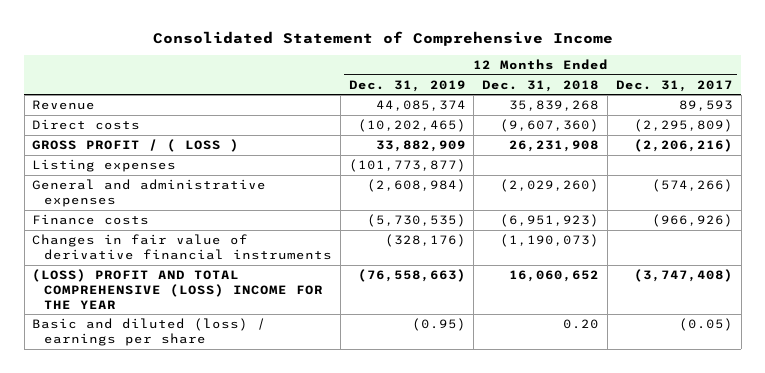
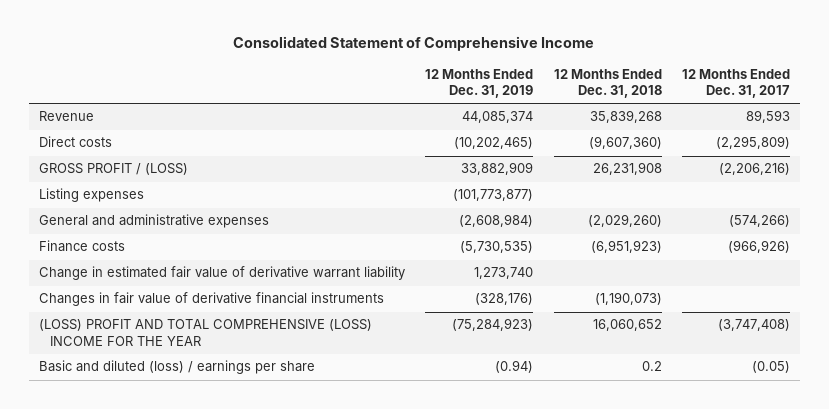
- GROSS PROFIT / ( LOSS ) | 33,882,909 | 26,231,908 | (2,206,216)
+ GROSS PROFIT / (LOSS) | 33,882,909 | 26,231,908 | (2,206,216)
+ Change in estimated fair value of derivative warrant liability | 1,273,740 | |
- (LOSS) PROFIT AND TOTAL COMPREHENSIVE (LOSS) INCOME FOR THE YEAR | (76,558,663) | 16,060,652 | (3,747,408)
- Basic and diluted (loss) / earnings per share | (0.95) | 0.20 | (0.05)
+ (LOSS) PROFIT AND TOTAL COMPREHENSIVE (LOSS) INCOME FOR THE YEAR | (75,284,923) | 16,060,652 | (3,747,408)
+ Basic and diluted (loss) / earnings per share | (0.94) | 0.2 | (0.05)

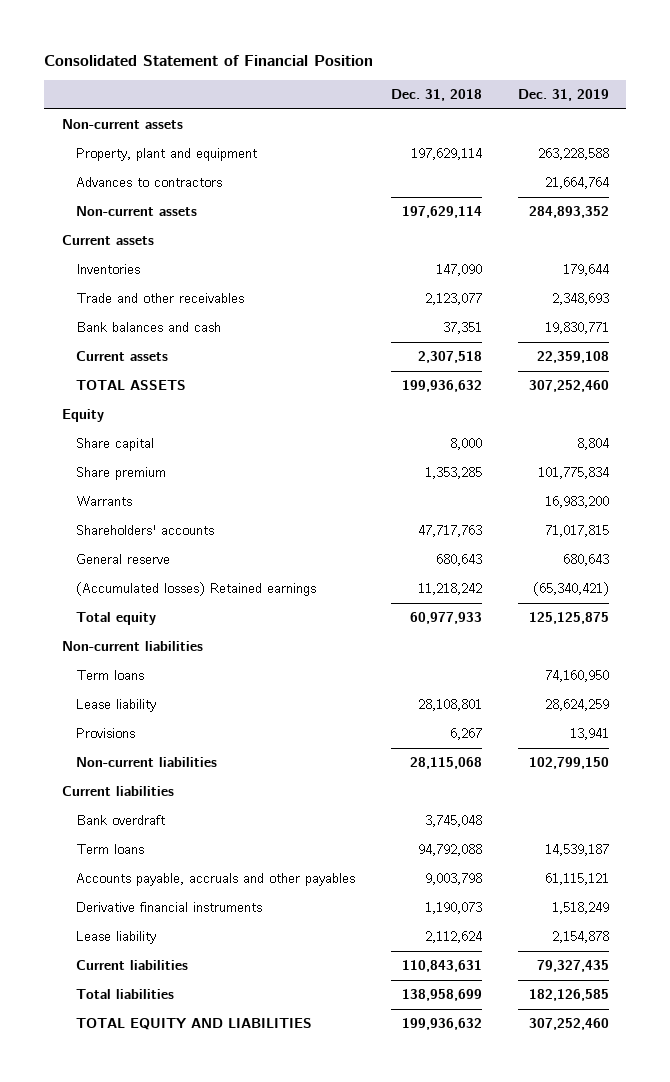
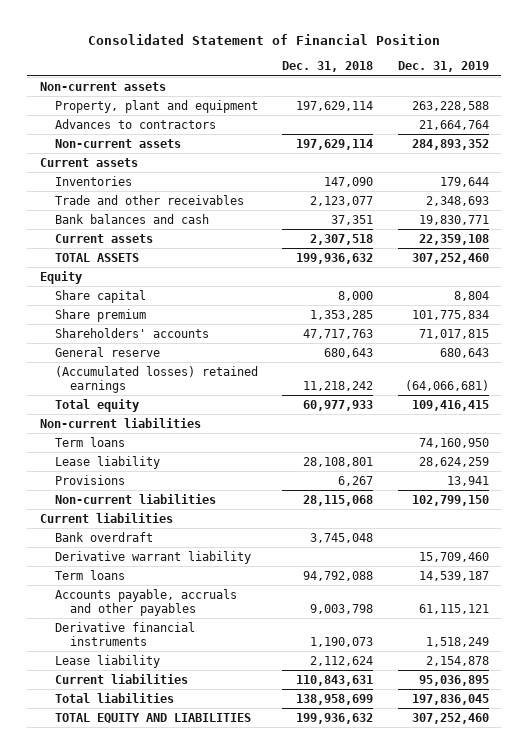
- Warrants | | 16,983,200
- (Accumulated losses) Retained earnings | 11,218,242 | (65,340,421)
- Total equity | 60,977,933 | 125,125,875
+ (Accumulated losses) retained earnings | 11,218,242 | (64,066,681)
+ Total equity | 60,977,933 | 109,416,415
+ Derivative warrant liability | | 15,709,460
- Current liabilities | 110,843,631 | 79,327,435
- Total liabilities | 138,958,699 | 182,126,585
+ Current liabilities | 110,843,631 | 95,036,895
+ Total liabilities | 138,958,699 | 197,836,045

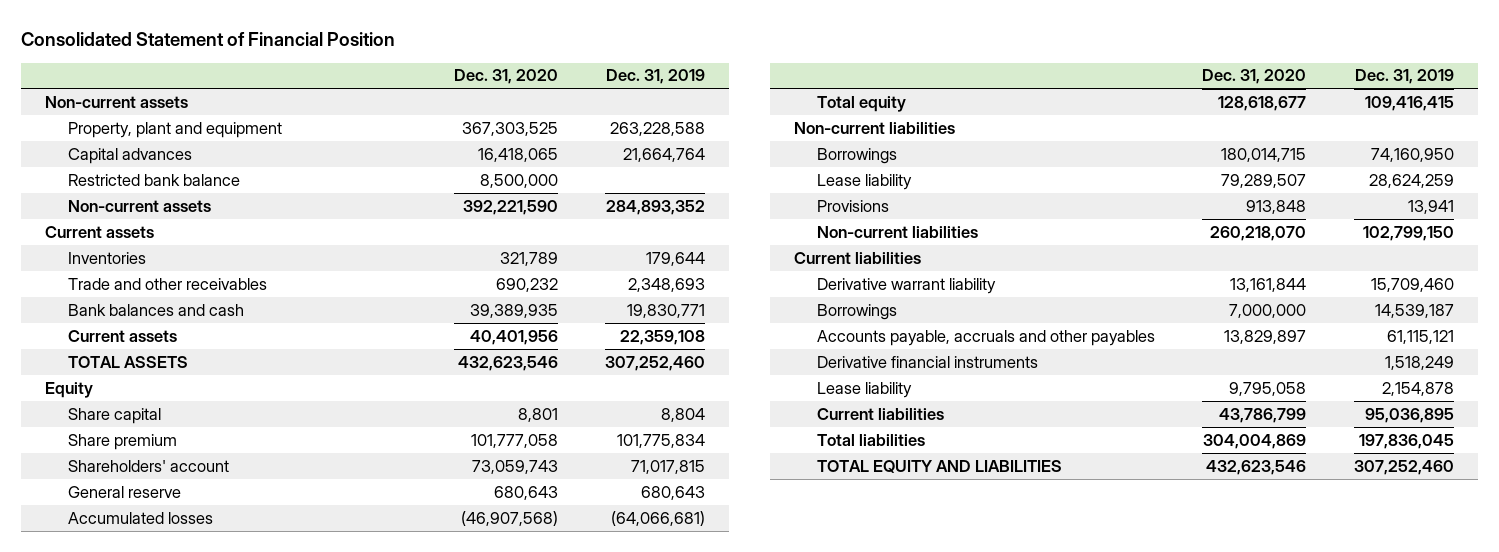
- | Dec. 31, 2018 | Dec. 31, 2019
+ | Dec. 31, 2020 | Dec. 31, 2019
- Advances to contractors | | 21,664,764
+ Capital advances | 16,418,065 | 21,664,764
+ Restricted bank balance | 8,500,000 |
- Shareholders' accounts | 47,717,763 | 71,017,815
+ Shareholders' account | 73,059,743 | 71,017,815
- (Accumulated losses) retained earnings | 11,218,242 | (64,066,681)
+ Accumulated losses | (46,907,568) | (64,066,681)
- Term loans | | 74,160,950
+ Borrowings | 180,014,715 | 74,160,950
- Bank overdraft | 3,745,048 |
- Term loans | 94,792,088 | 14,539,187
+ Borrowings | 7,000,000 | 14,539,187

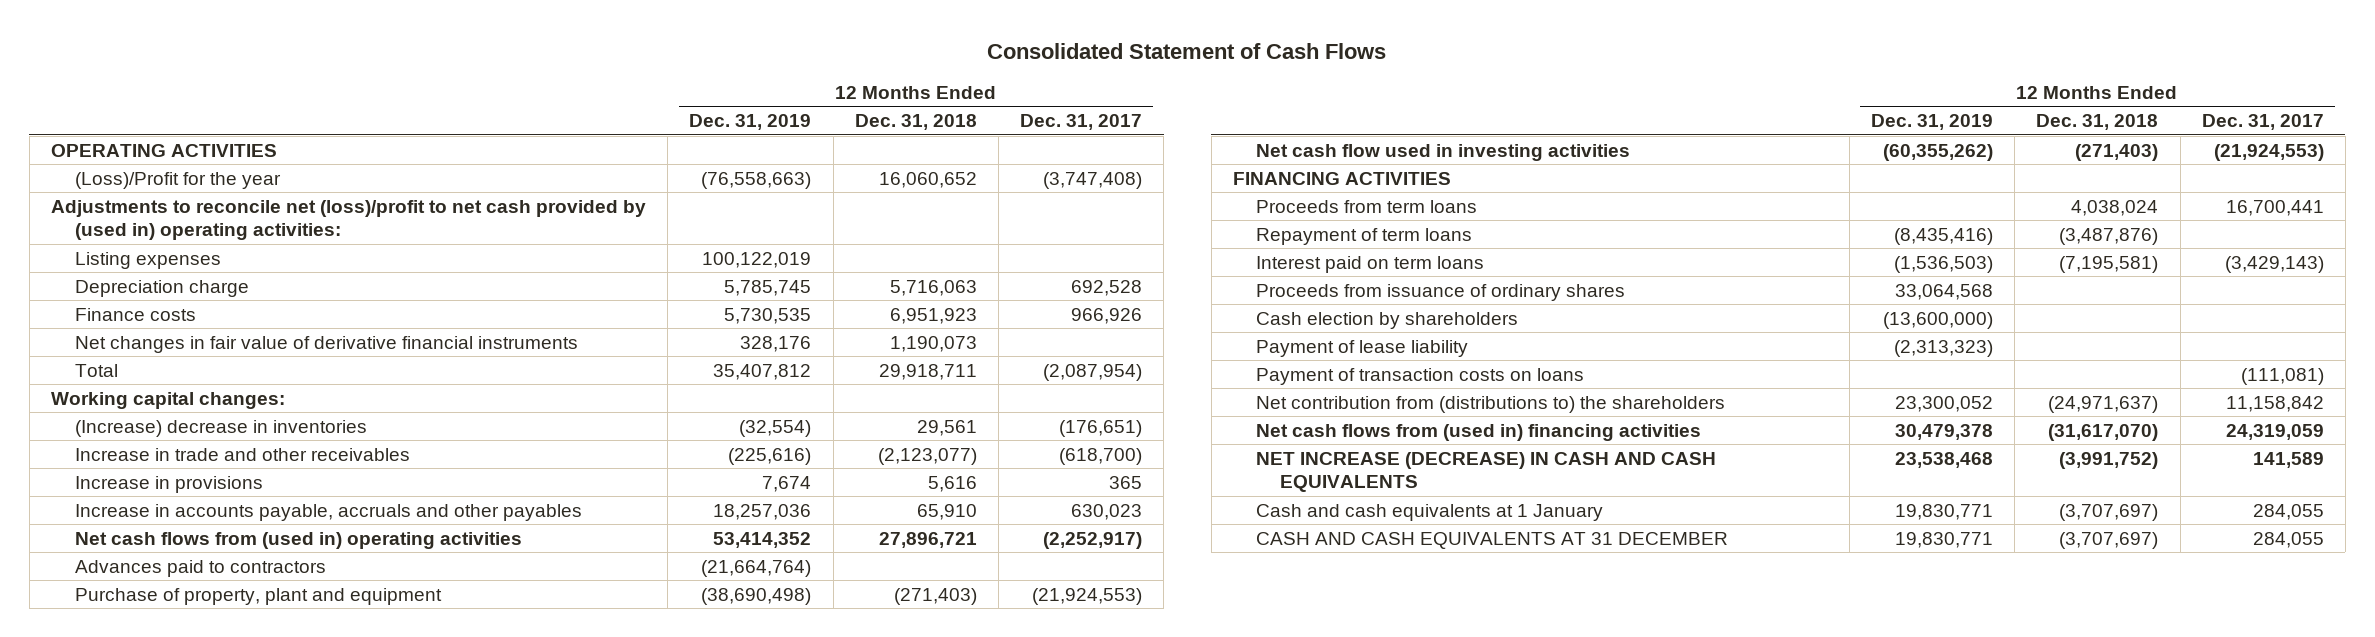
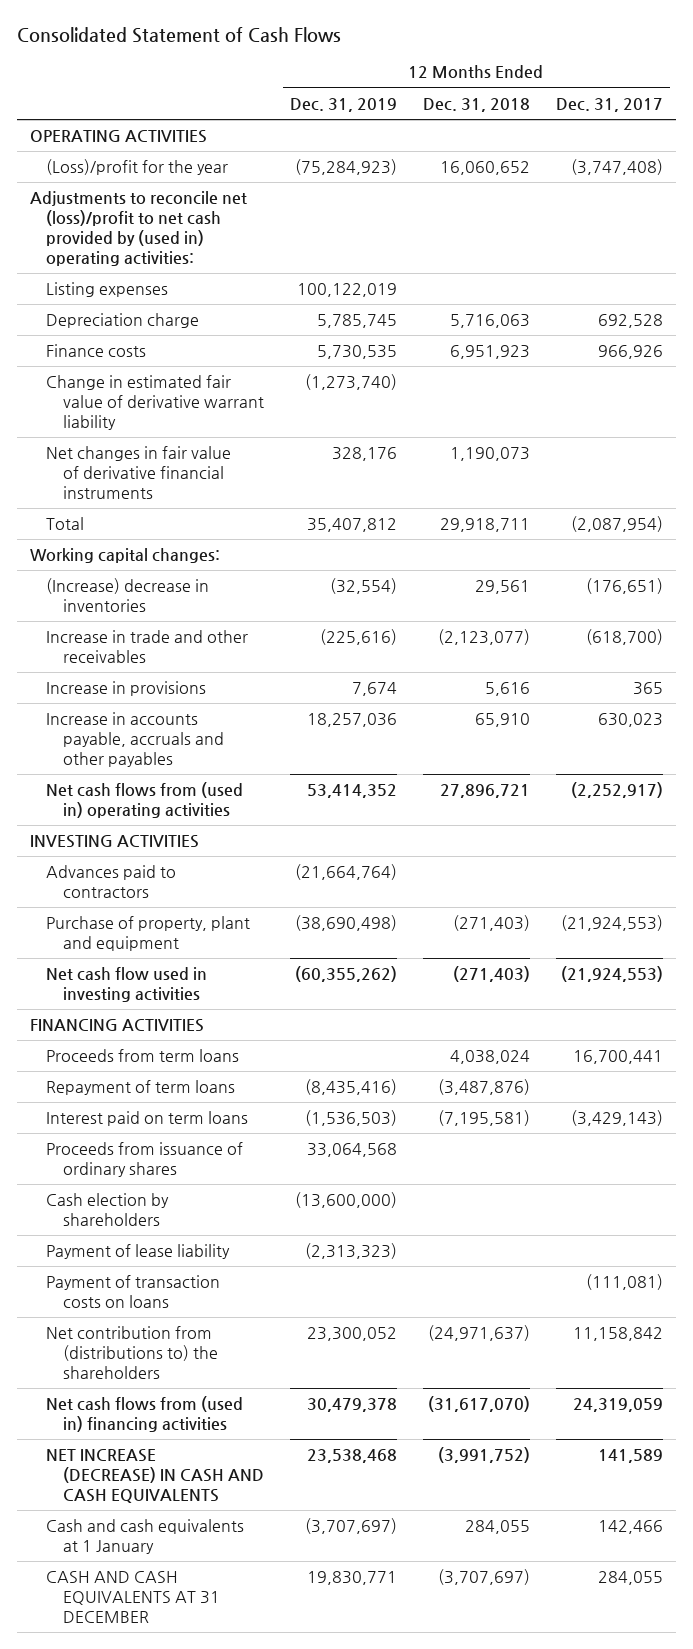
- (Loss)/Profit for the year | (76,558,663) | 16,060,652 | (3,747,408)
+ (Loss)/profit for the year | (75,284,923) | 16,060,652 | (3,747,408)
+ Change in estimated fair value of derivative warrant liability | (1,273,740) | |
+ INVESTING ACTIVITIES
- Cash and cash equivalents at 1 January | 19,830,771 | (3,707,697) | 284,055
+ Cash and cash equivalents at 1 January | (3,707,697) | 284,055 | 142,466

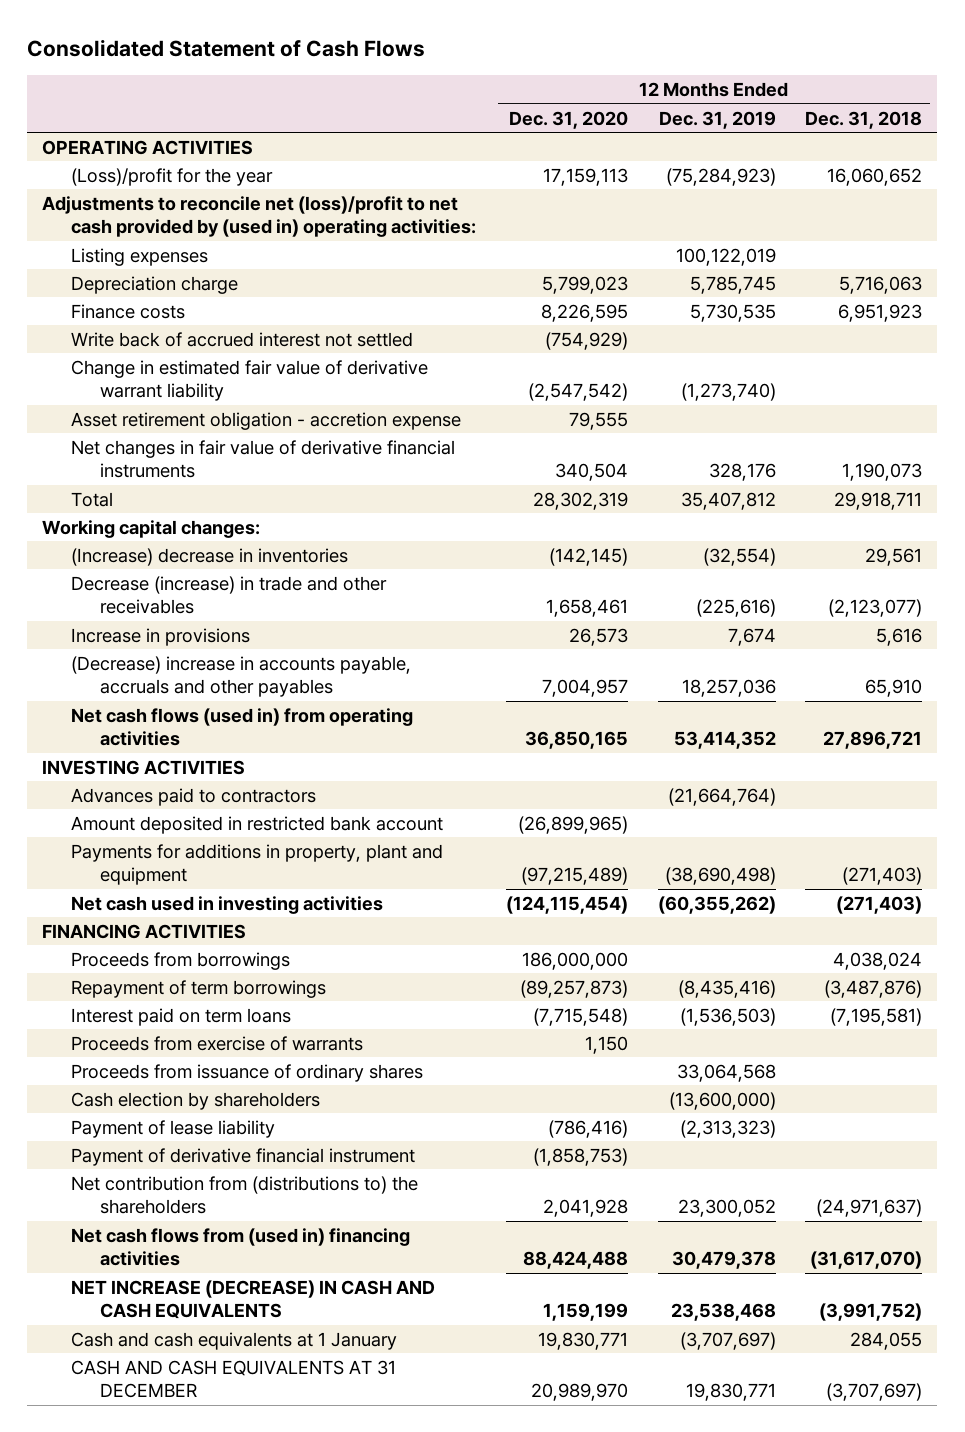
- | 12 Months Ended Dec. 31, 2019 | 12 Months Ended Dec. 31, 2018 | 12 Months Ended Dec. 31, 2017
+ | 12 Months Ended Dec. 31, 2020 | 12 Months Ended Dec. 31, 2019 | 12 Months Ended Dec. 31, 2018
+ Write back of accrued interest not settled | (754,929) | |
+ Asset retirement obligation - accretion expense | 79,555 | |
- Increase in trade and other receivables | (225,616) | (2,123,077) | (618,700)
+ Decrease (increase) in trade and other receivables | 1,658,461 | (225,616) | (2,123,077)
- Increase in accounts payable, accruals and other payables | 18,257,036 | 65,910 | 630,023
- Net cash flows from (used in) operating activities | 53,414,352 | 27,896,721 | (2,252,917)
+ (Decrease) increase in accounts payable, accruals and other payables | 7,004,957 | 18,257,036 | 65,910
+ Net cash flows (used in) from operating activities | 36,850,165 | 53,414,352 | 27,896,721
- Purchase of property, plant and equipment | (38,690,498) | (271,403) | (21,924,553)
- Net cash flow used in investing activities | (60,355,262) | (271,403) | (21,924,553)
+ Amount deposited in restricted bank account | (26,899,965) | |
+ Payments for additions in property, plant and equipment | (97,215,489) | (38,690,498) | (271,403)
+ Net cash used in investing activities | (124,115,454) | (60,355,262) | (271,403)
- Proceeds from term loans | | 4,038,024 | 16,700,441
- Repayment of term loans | (8,435,416) | (3,487,876) |
+ Proceeds from borrowings | 186,000,000 | | 4,038,024
+ Repayment of term borrowings | (89,257,873) | (8,435,416) | (3,487,876)
+ Proceeds from exercise of warrants | 1,150 | |
- Payment of transaction costs on loans | | | (111,081)
+ Payment of derivative financial instrument | (1,858,753) | |

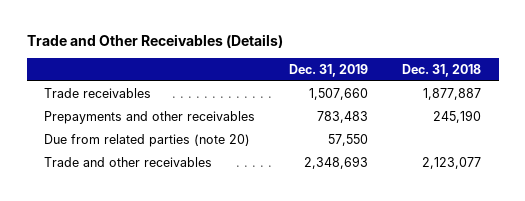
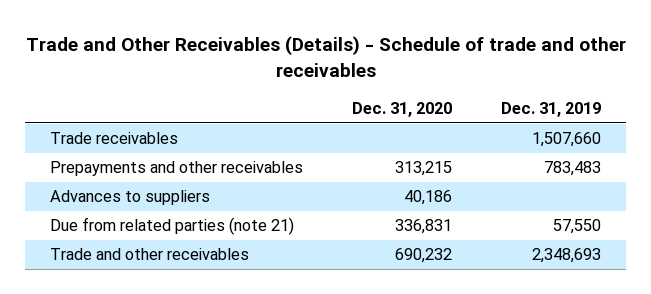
- Trade and Other Receivables (Details)
+ Trade and Other Receivables (Details) - Schedule of trade and other receivables
- | Dec. 31, 2019 | Dec. 31, 2018
+ | Dec. 31, 2020 | Dec. 31, 2019
- Due from related parties (note 20) | 57,550 |
+ Advances to suppliers | 40,186 |
+ Due from related parties (note 21) | 336,831 | 57,550

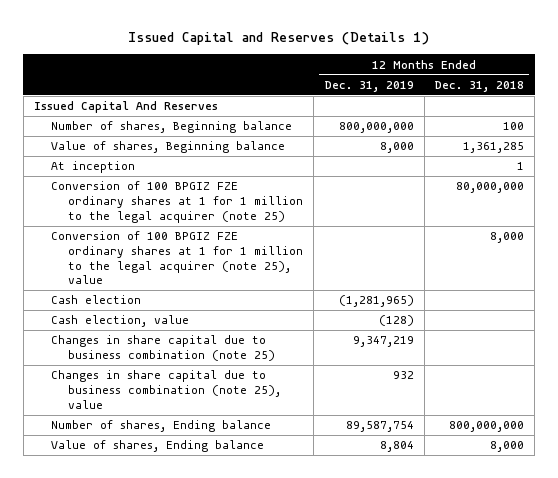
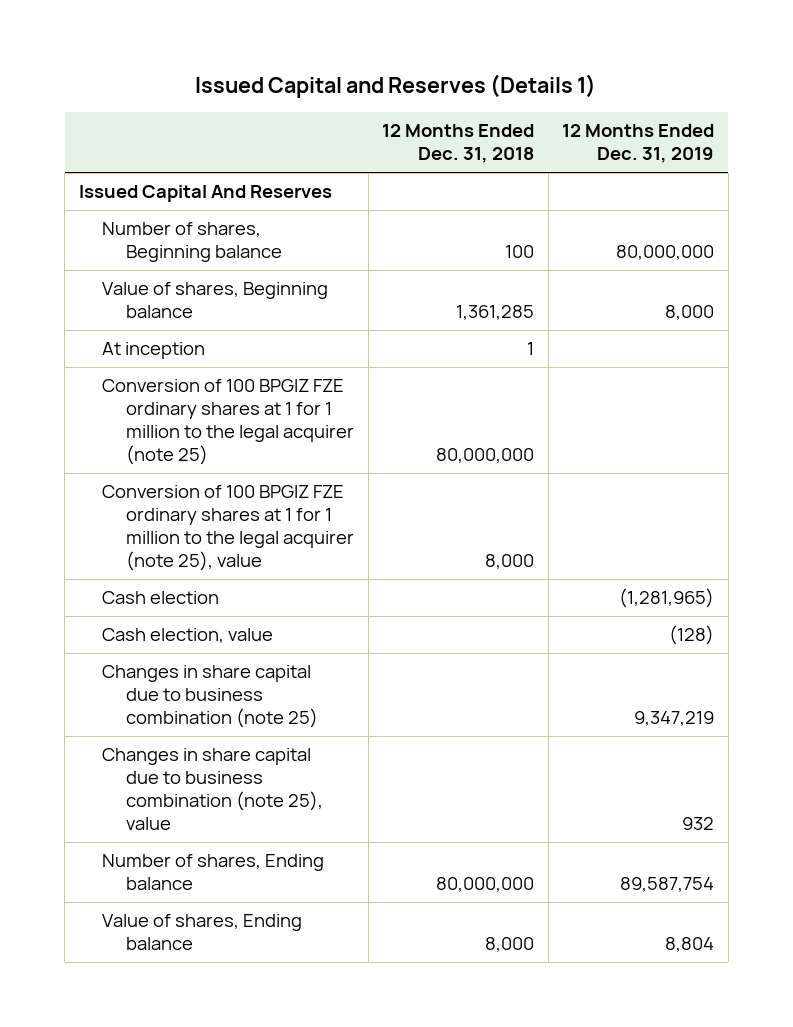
- | 12 Months Ended Dec. 31, 2019 | 12 Months Ended Dec. 31, 2018
+ | 12 Months Ended Dec. 31, 2018 | 12 Months Ended Dec. 31, 2019
- Number of shares, Beginning balance | 800,000,000 | 100
+ Number of shares, Beginning balance | 100 | 80,000,000
- Number of shares, Ending balance | 89,587,754 | 800,000,000
+ Number of shares, Ending balance | 80,000,000 | 89,587,754

